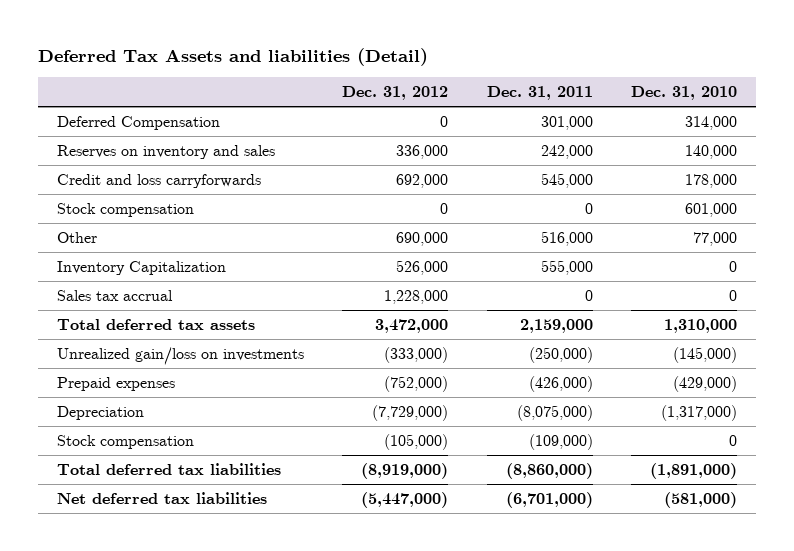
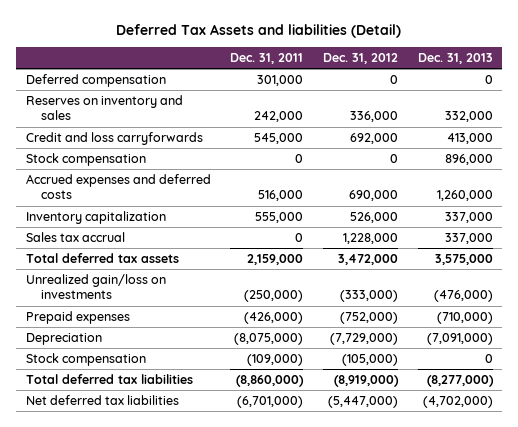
- | Dec. 31, 2012 | Dec. 31, 2011 | Dec. 31, 2010
+ | Dec. 31, 2011 | Dec. 31, 2012 | Dec. 31, 2013
- Deferred Compensation | 0 | 301,000 | 314,000
+ Deferred compensation | 301,000 | 0 | 0
- Other | 690,000 | 516,000 | 77,000
- Inventory Capitalization | 526,000 | 555,000 | 0
+ Accrued expenses and deferred costs | 516,000 | 690,000 | 1,260,000
+ Inventory capitalization | 555,000 | 526,000 | 337,000

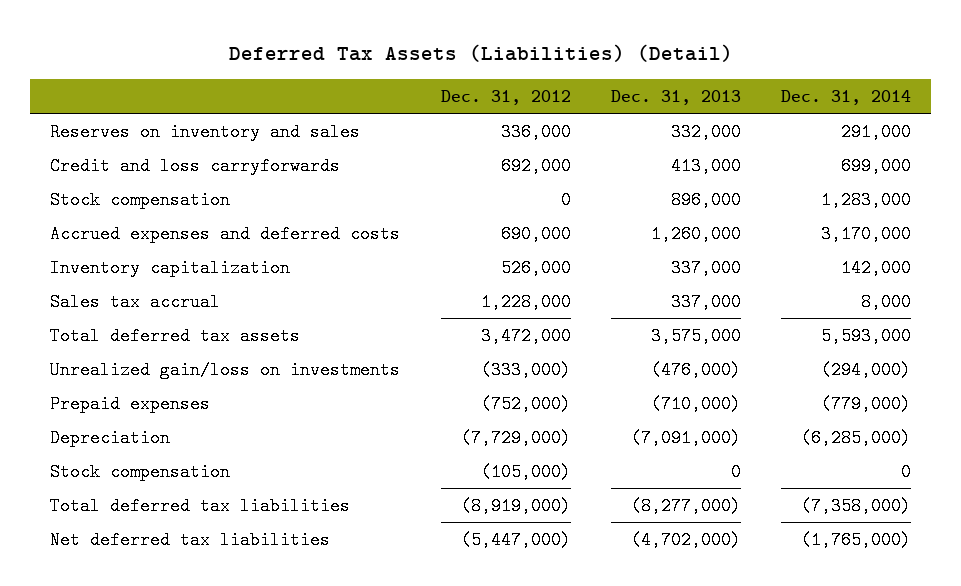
- Deferred Tax Assets and liabilities (Detail)
+ Deferred Tax Assets (Liabilities) (Detail)
- | Dec. 31, 2011 | Dec. 31, 2012 | Dec. 31, 2013
+ | Dec. 31, 2012 | Dec. 31, 2013 | Dec. 31, 2014
- Deferred compensation | 301,000 | 0 | 0

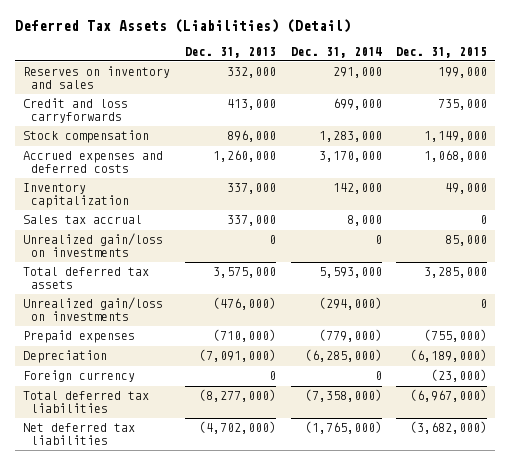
- | Dec. 31, 2012 | Dec. 31, 2013 | Dec. 31, 2014
+ | Dec. 31, 2013 | Dec. 31, 2014 | Dec. 31, 2015
+ Unrealized gain/loss on investments | 0 | 0 | 85,000
- Stock compensation | (105,000) | 0 | 0
+ Foreign currency | 0 | 0 | (23,000)

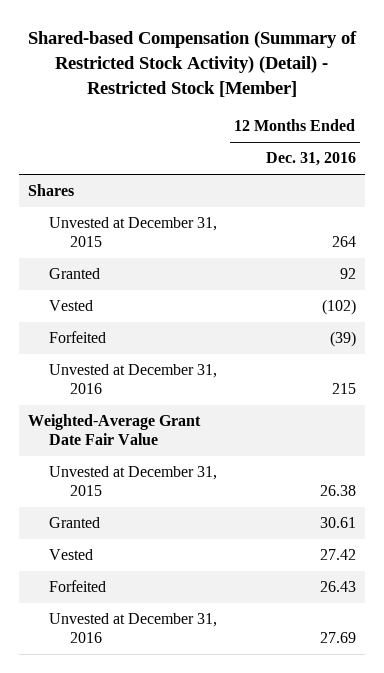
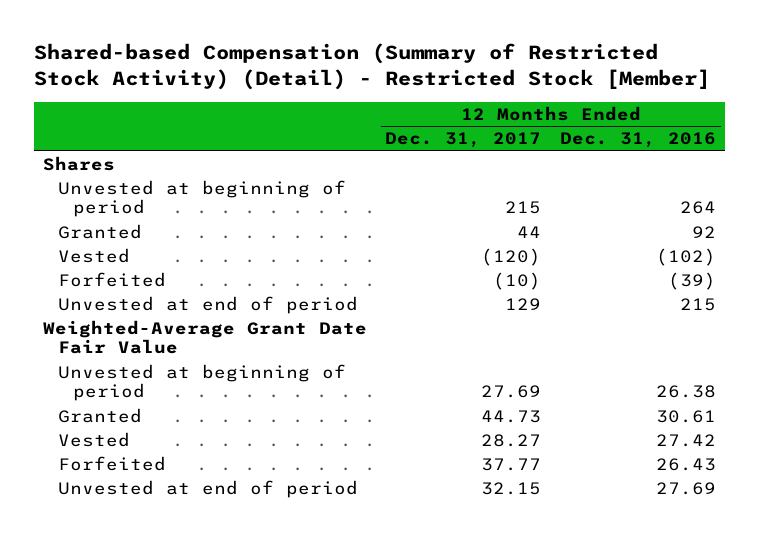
- | 12 Months Ended Dec. 31, 2016
+ | 12 Months Ended Dec. 31, 2017 | 12 Months Ended Dec. 31, 2016
- Unvested at December 31, 2015 | 264
+ Unvested at beginning of period | 215 | 264
- Unvested at December 31, 2016 | 215
+ Unvested at end of period | 129 | 215
- Unvested at December 31, 2015 | 26.38
+ Unvested at beginning of period | 27.69 | 26.38
- Unvested at December 31, 2016 | 27.69
+ Unvested at end of period | 32.15 | 27.69

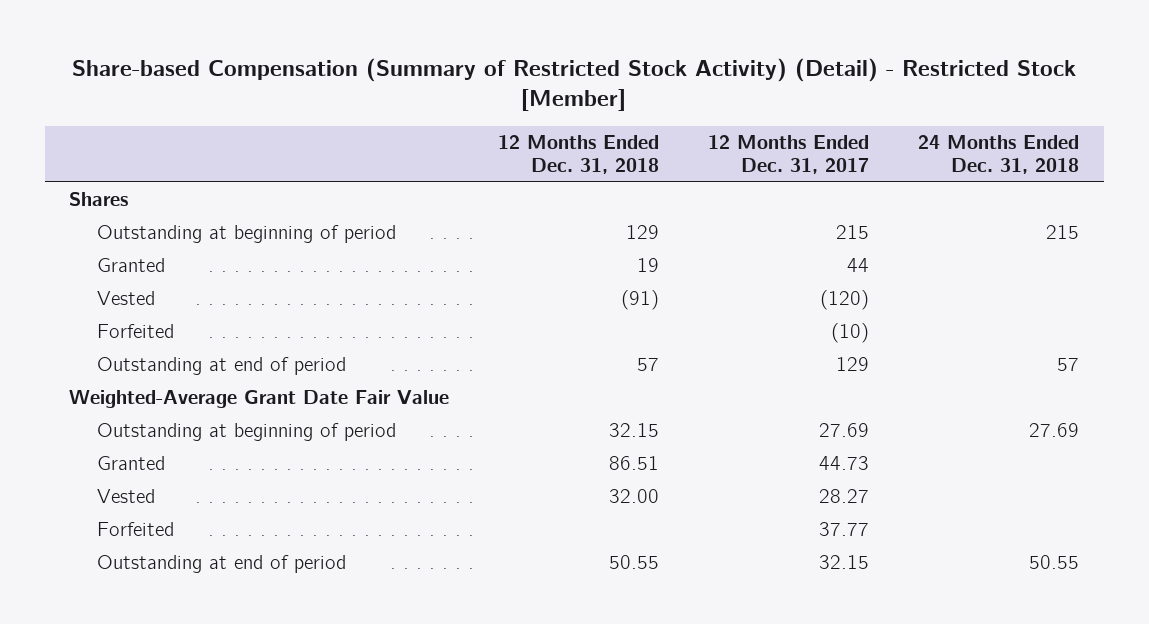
- Shared-based Compensation (Summary of Restricted Stock Activity) (Detail) - Restricted Stock [Member]
+ Share-based Compensation (Summary of Restricted Stock Activity) (Detail) - Restricted Stock [Member]
- | 12 Months Ended Dec. 31, 2017 | 12 Months Ended Dec. 31, 2016
+ | 12 Months Ended Dec. 31, 2018 | 12 Months Ended Dec. 31, 2017 | 24 Months Ended Dec. 31, 2018
- Unvested at beginning of period | 215 | 264
+ Outstanding at beginning of period | 129 | 215 | 215
- Unvested at end of period | 129 | 215
+ Outstanding at end of period | 57 | 129 | 57
- Unvested at beginning of period | 27.69 | 26.38
+ Outstanding at beginning of period | 32.15 | 27.69 | 27.69
- Unvested at end of period | 32.15 | 27.69
+ Outstanding at end of period | 50.55 | 32.15 | 50.55

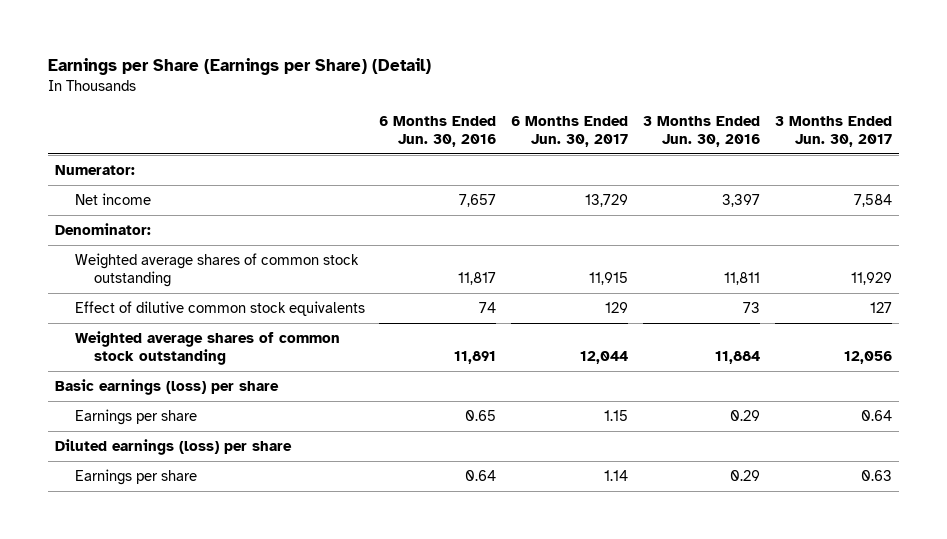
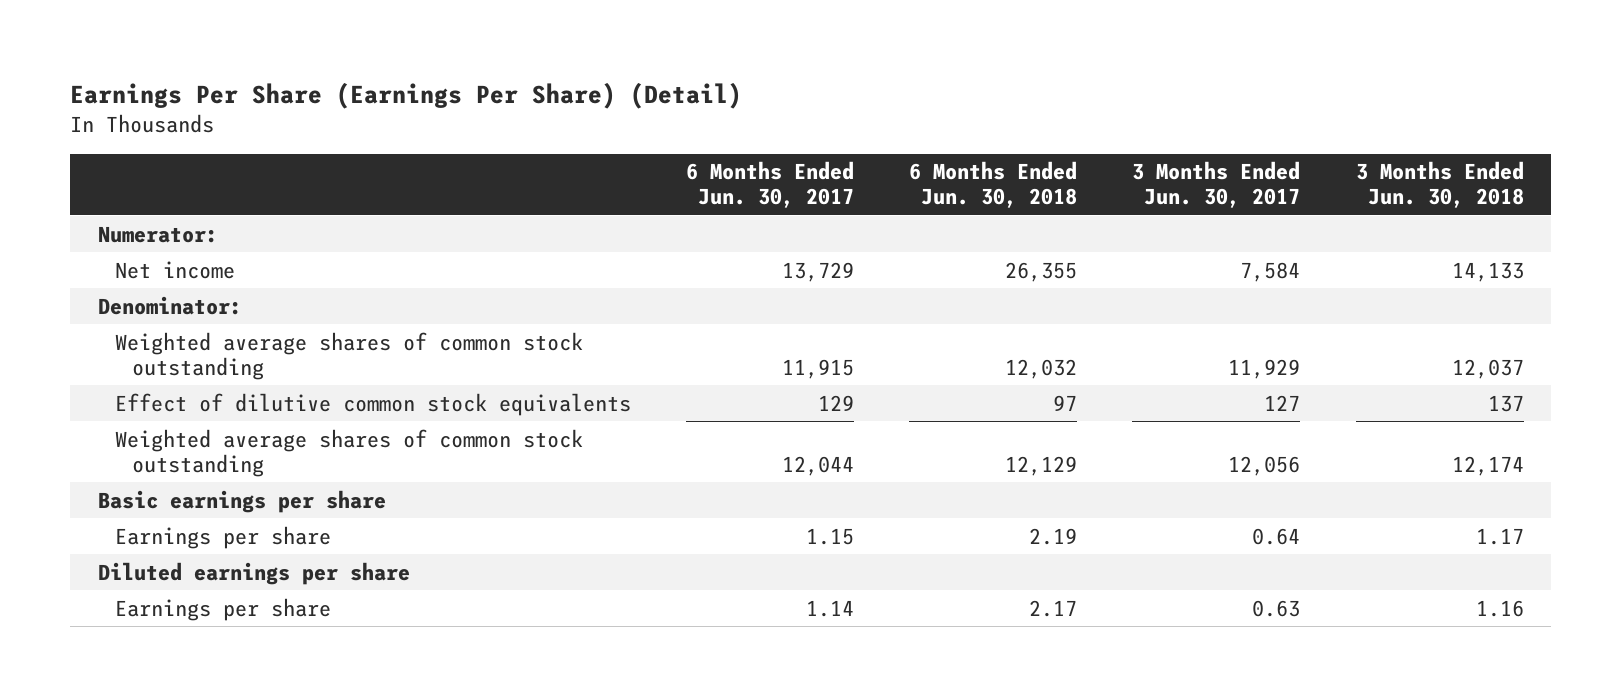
- Earnings per Share (Earnings per Share) (Detail)
+ Earnings Per Share (Earnings Per Share) (Detail)
- | 6 Months Ended Jun. 30, 2016 | 6 Months Ended Jun. 30, 2017 | 3 Months Ended Jun. 30, 2016 | 3 Months Ended Jun. 30, 2017
+ | 6 Months Ended Jun. 30, 2017 | 6 Months Ended Jun. 30, 2018 | 3 Months Ended Jun. 30, 2017 | 3 Months Ended Jun. 30, 2018
- Basic earnings (loss) per share
+ Basic earnings per share
- Diluted earnings (loss) per share
+ Diluted earnings per share

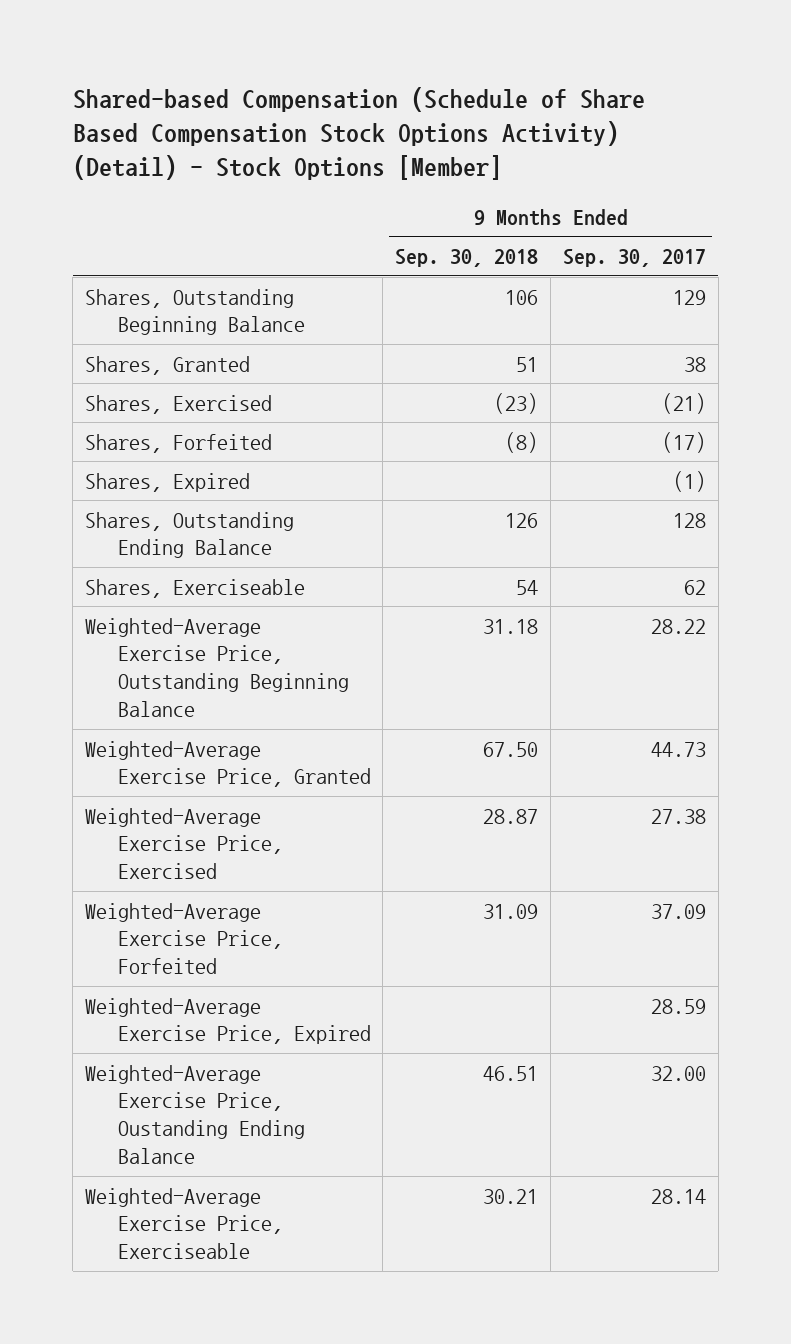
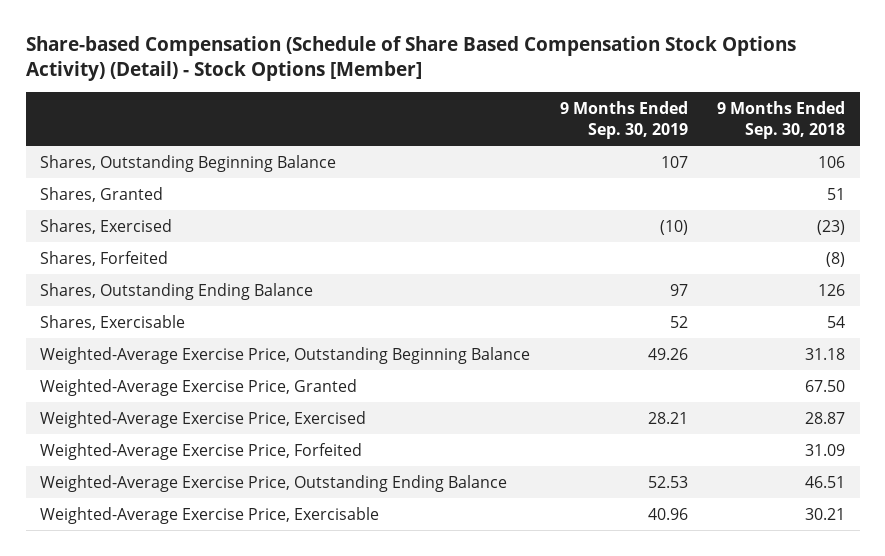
- Shared-based Compensation (Schedule of Share Based Compensation Stock Options Activity) (Detail) - Stock Options [Member]
+ Share-based Compensation (Schedule of Share Based Compensation Stock Options Activity) (Detail) - Stock Options [Member]
- | 9 Months Ended Sep. 30, 2018 | 9 Months Ended Sep. 30, 2017
+ | 9 Months Ended Sep. 30, 2019 | 9 Months Ended Sep. 30, 2018
- Shares, Expired | | (1)
- Shares, Exerciseable | 54 | 62
+ Shares, Exercisable | 52 | 54
- Weighted-Average Exercise Price, Expired | | 28.59
- Weighted-Average Exercise Price, Oustanding Ending Balance | 46.51 | 32.00
- Weighted-Average Exercise Price, Exerciseable | 30.21 | 28.14
+ Weighted-Average Exercise Price, Outstanding Ending Balance | 52.53 | 46.51
+ Weighted-Average Exercise Price, Exercisable | 40.96 | 30.21

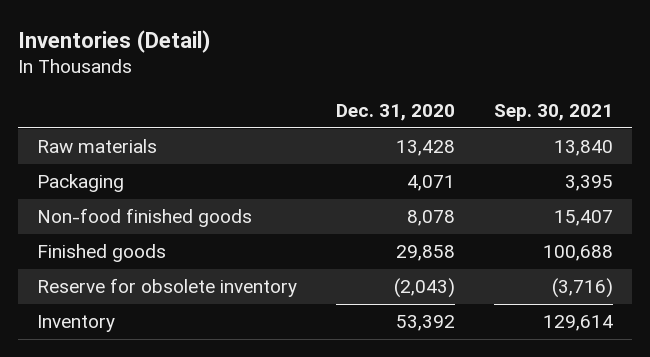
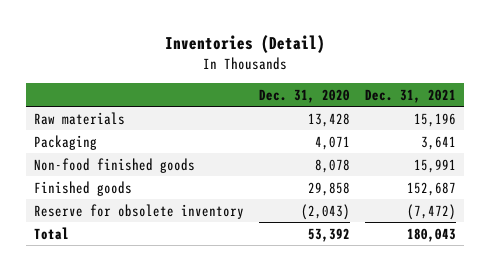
- | Dec. 31, 2020 | Sep. 30, 2021
+ | Dec. 31, 2020 | Dec. 31, 2021
- Inventory | 53,392 | 129,614
+ Total | 53,392 | 180,043

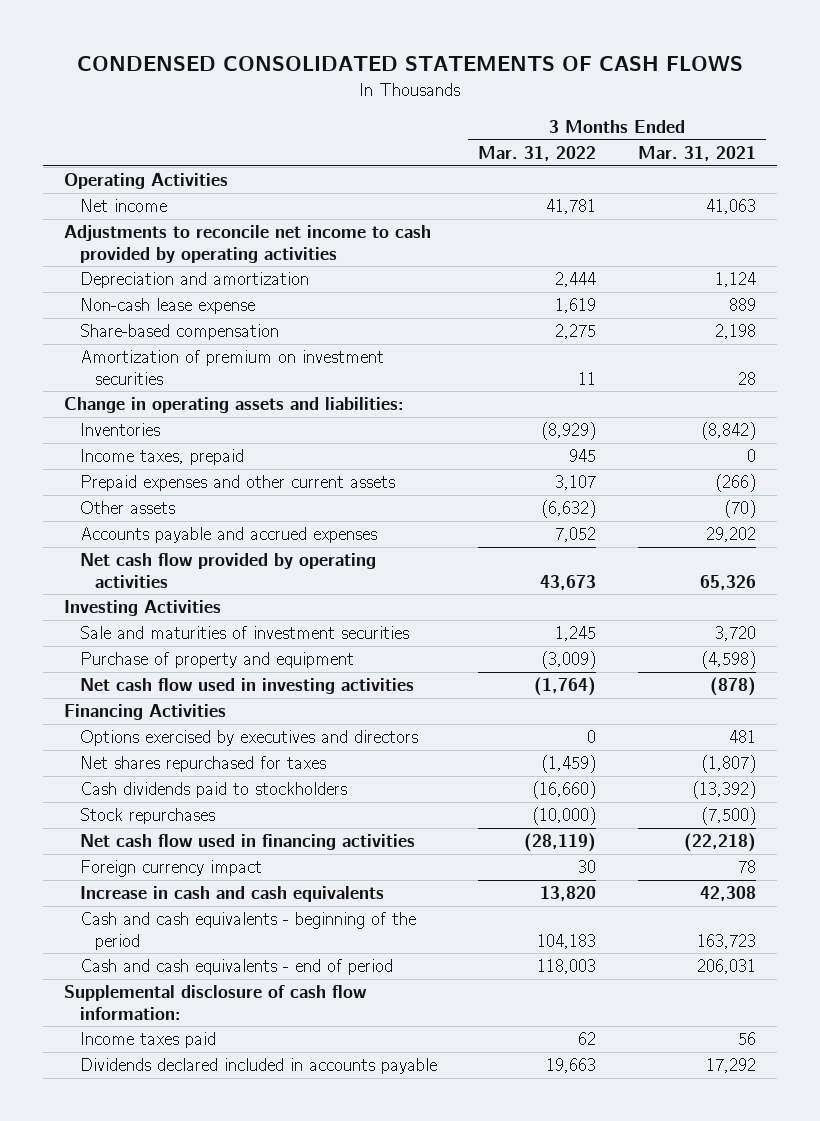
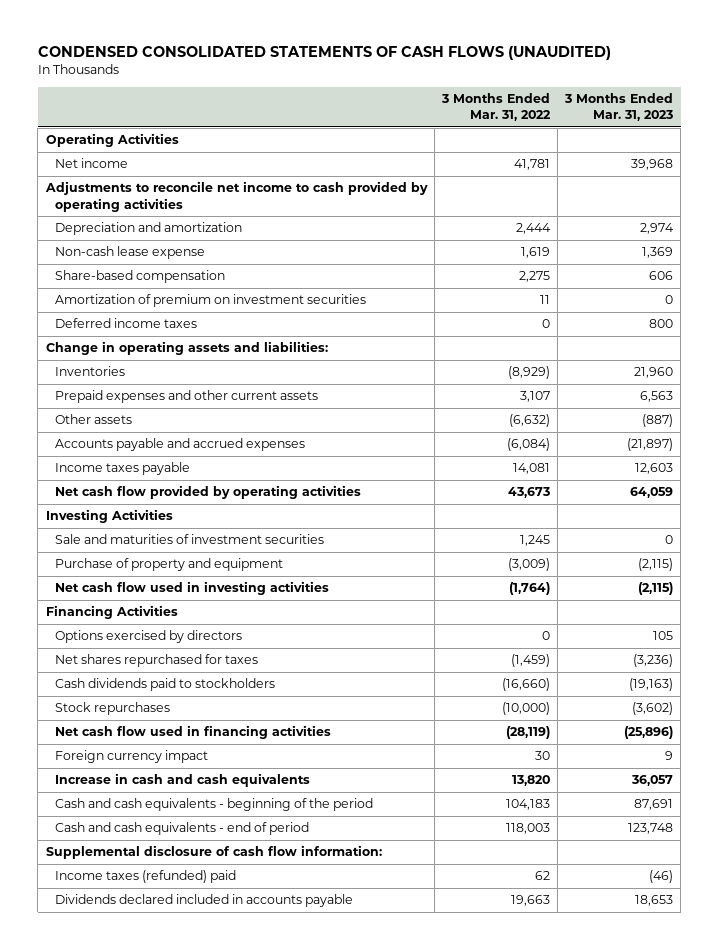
- CONDENSED CONSOLIDATED STATEMENTS OF CASH FLOWS
+ CONDENSED CONSOLIDATED STATEMENTS OF CASH FLOWS (UNAUDITED)
- | 3 Months Ended Mar. 31, 2022 | 3 Months Ended Mar. 31, 2021
+ | 3 Months Ended Mar. 31, 2022 | 3 Months Ended Mar. 31, 2023
+ Deferred income taxes | 0 | 800
- Income taxes, prepaid | 945 | 0
- Accounts payable and accrued expenses | 7,052 | 29,202
+ Accounts payable and accrued expenses | (6,084) | (21,897)
+ Income taxes payable | 14,081 | 12,603
- Options exercised by executives and directors | 0 | 481
+ Options exercised by directors | 0 | 105
- Income taxes paid | 62 | 56
+ Income taxes (refunded) paid | 62 | (46)

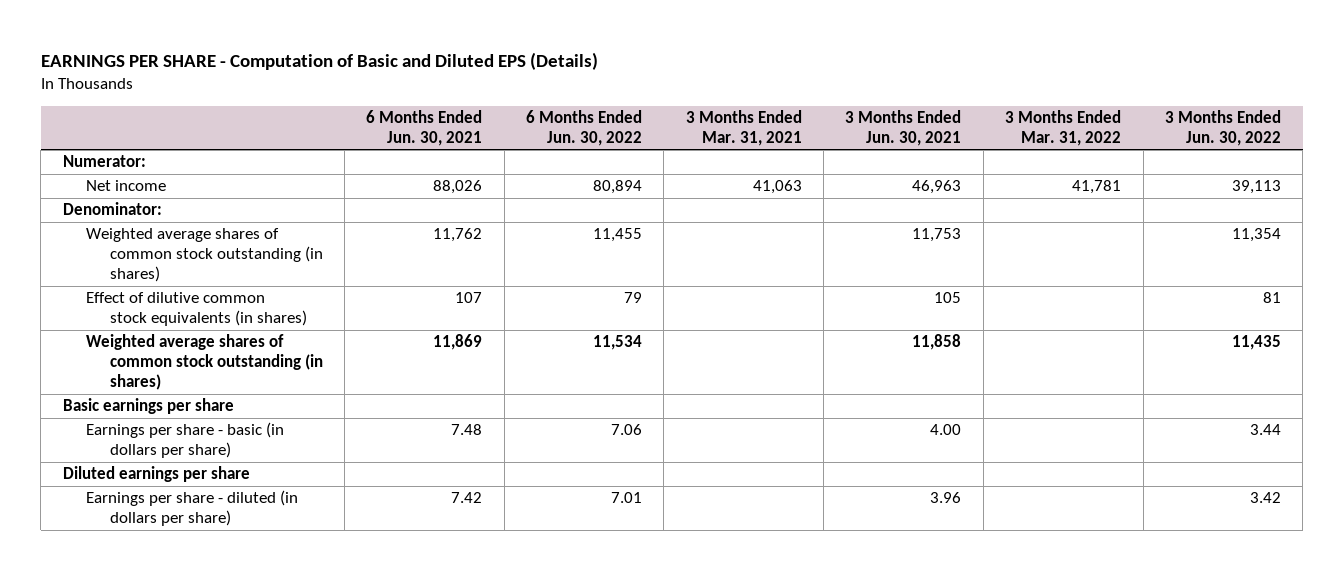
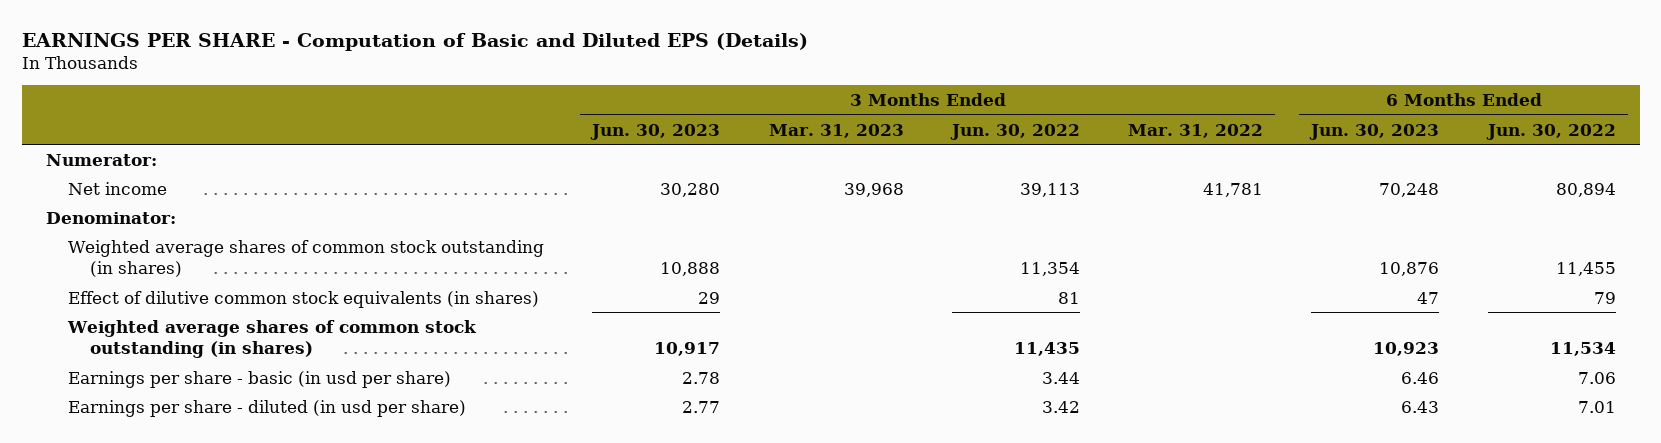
- | 6 Months Ended Jun. 30, 2021 | 6 Months Ended Jun. 30, 2022 | 3 Months Ended Mar. 31, 2021 | 3 Months Ended Jun. 30, 2021 | 3 Months Ended Mar. 31, 2022 | 3 Months Ended Jun. 30, 2022
+ | 3 Months Ended Jun. 30, 2023 | 3 Months Ended Mar. 31, 2023 | 3 Months Ended Jun. 30, 2022 | 3 Months Ended Mar. 31, 2022 | 6 Months Ended Jun. 30, 2023 | 6 Months Ended Jun. 30, 2022
- Basic earnings per share
- Earnings per share - basic (in dollars per share) | 7.48 | 7.06 | | 4.00 | | 3.44
- Diluted earnings per share
- Earnings per share - diluted (in dollars per share) | 7.42 | 7.01 | | 3.96 | | 3.42
+ Earnings per share - basic (in usd per share) | 2.78 | | 3.44 | | 6.46 | 7.06
+ Earnings per share - diluted (in usd per share) | 2.77 | | 3.42 | | 6.43 | 7.01

